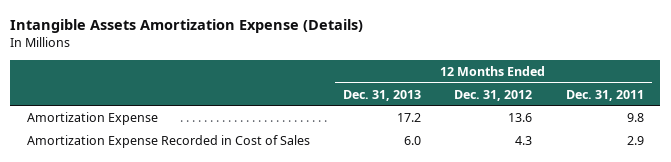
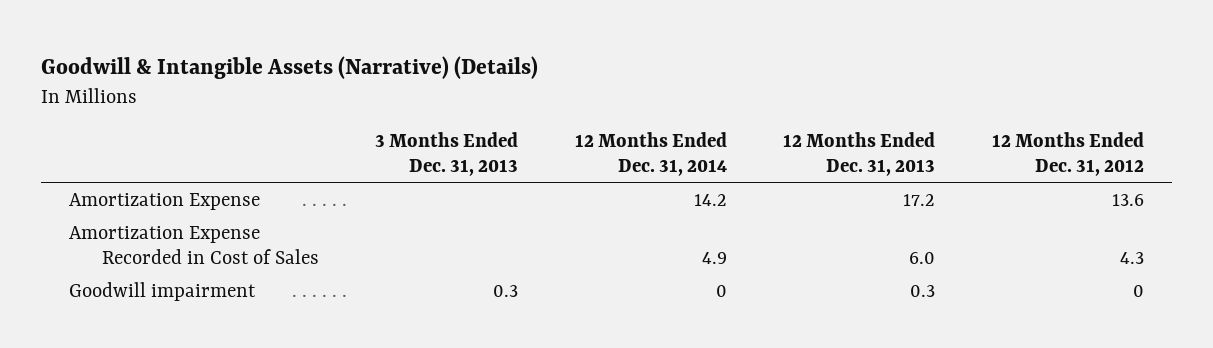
- Intangible Assets Amortization Expense (Details)
+ Goodwill & Intangible Assets (Narrative) (Details)
- | 12 Months Ended Dec. 31, 2013 | 12 Months Ended Dec. 31, 2012 | 12 Months Ended Dec. 31, 2011
+ | 3 Months Ended Dec. 31, 2013 | 12 Months Ended Dec. 31, 2014 | 12 Months Ended Dec. 31, 2013 | 12 Months Ended Dec. 31, 2012
+ Goodwill impairment | 0.3 | 0 | 0.3 | 0

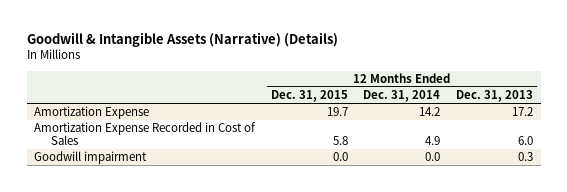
- | 3 Months Ended Dec. 31, 2013 | 12 Months Ended Dec. 31, 2014 | 12 Months Ended Dec. 31, 2013 | 12 Months Ended Dec. 31, 2012
+ | 12 Months Ended Dec. 31, 2015 | 12 Months Ended Dec. 31, 2014 | 12 Months Ended Dec. 31, 2013
- Goodwill impairment | 0.3 | 0 | 0.3 | 0
+ Goodwill impairment | 0.0 | 0.0 | 0.3

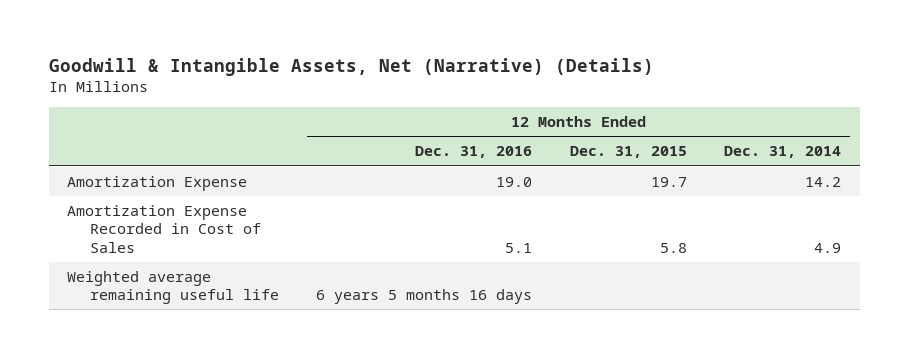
- Goodwill & Intangible Assets (Narrative) (Details)
+ Goodwill & Intangible Assets, Net (Narrative) (Details)
- | 12 Months Ended Dec. 31, 2015 | 12 Months Ended Dec. 31, 2014 | 12 Months Ended Dec. 31, 2013
+ | 12 Months Ended Dec. 31, 2016 | 12 Months Ended Dec. 31, 2015 | 12 Months Ended Dec. 31, 2014
- Goodwill impairment | 0.0 | 0.0 | 0.3
+ Weighted average remaining useful life | 6 years 5 months 16 days | |

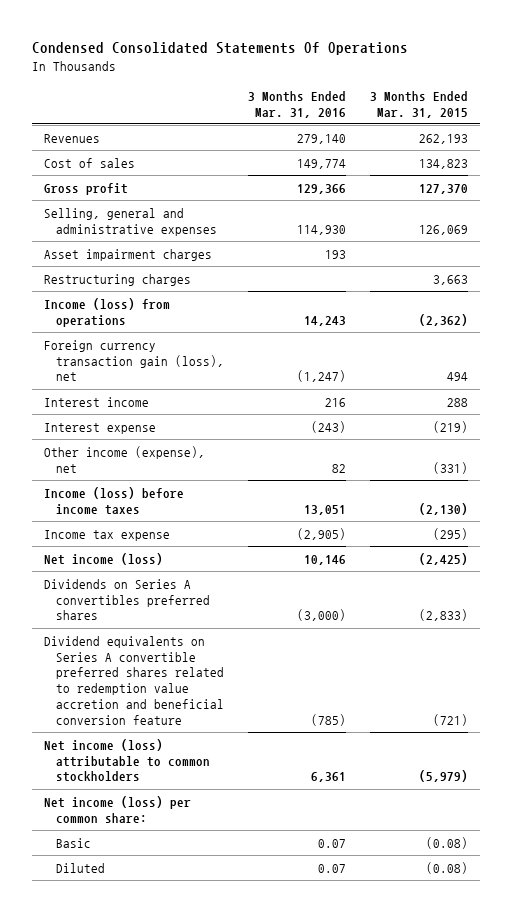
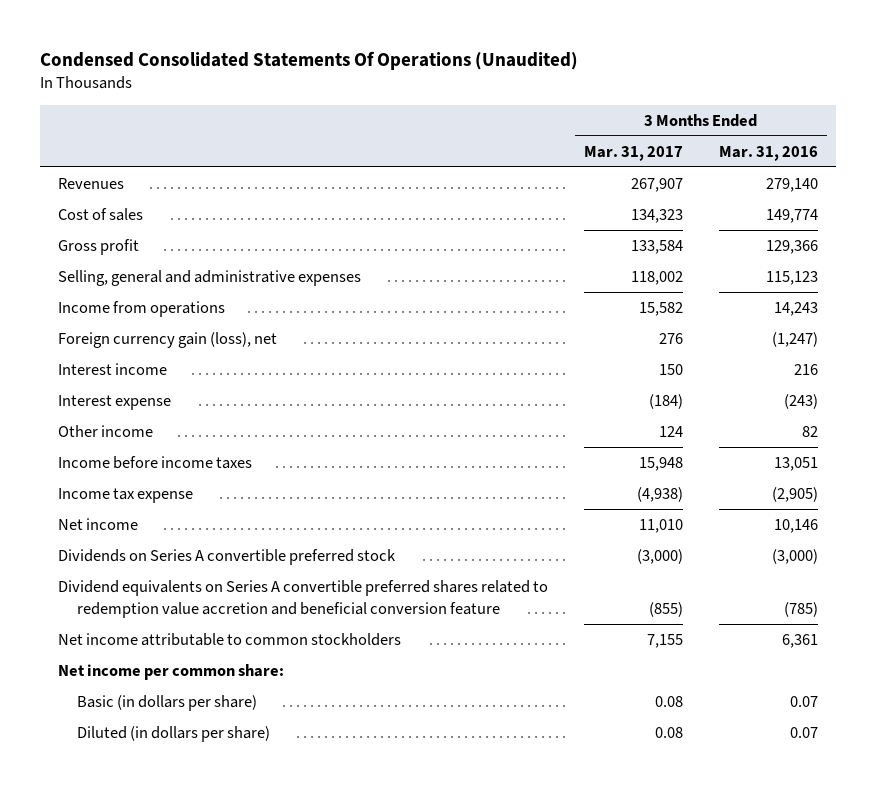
- Condensed Consolidated Statements Of Operations
+ Condensed Consolidated Statements Of Operations (Unaudited)
- | 3 Months Ended Mar. 31, 2016 | 3 Months Ended Mar. 31, 2015
+ | 3 Months Ended Mar. 31, 2017 | 3 Months Ended Mar. 31, 2016
- Selling, general and administrative expenses | 114,930 | 126,069
- Asset impairment charges | 193 |
- Restructuring charges | | 3,663
- Income (loss) from operations | 14,243 | (2,362)
- Foreign currency transaction gain (loss), net | (1,247) | 494
+ Selling, general and administrative expenses | 118,002 | 115,123
+ Income from operations | 15,582 | 14,243
+ Foreign currency gain (loss), net | 276 | (1,247)
- Other income (expense), net | 82 | (331)
- Income (loss) before income taxes | 13,051 | (2,130)
+ Other income | 124 | 82
+ Income before income taxes | 15,948 | 13,051
- Net income (loss) | 10,146 | (2,425)
- Dividends on Series A convertibles preferred shares | (3,000) | (2,833)
+ Net income | 11,010 | 10,146
+ Dividends on Series A convertible preferred stock | (3,000) | (3,000)
- Net income (loss) attributable to common stockholders | 6,361 | (5,979)
- Net income (loss) per common share:
- Basic | 0.07 | (0.08)
- Diluted | 0.07 | (0.08)
+ Net income attributable to common stockholders | 7,155 | 6,361
+ Net income per common share:
+ Basic (in dollars per share) | 0.08 | 0.07
+ Diluted (in dollars per share) | 0.08 | 0.07

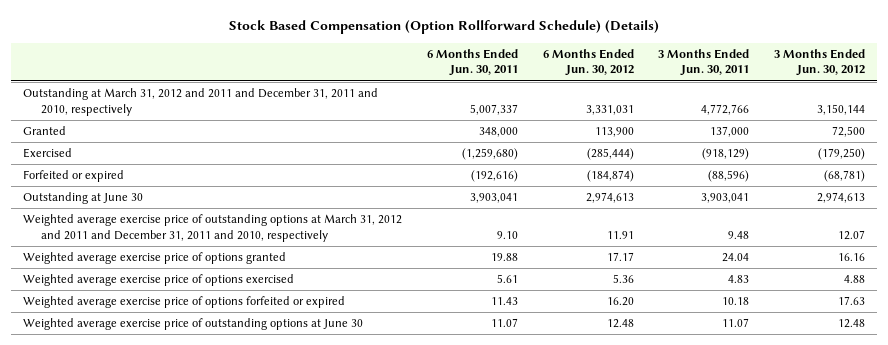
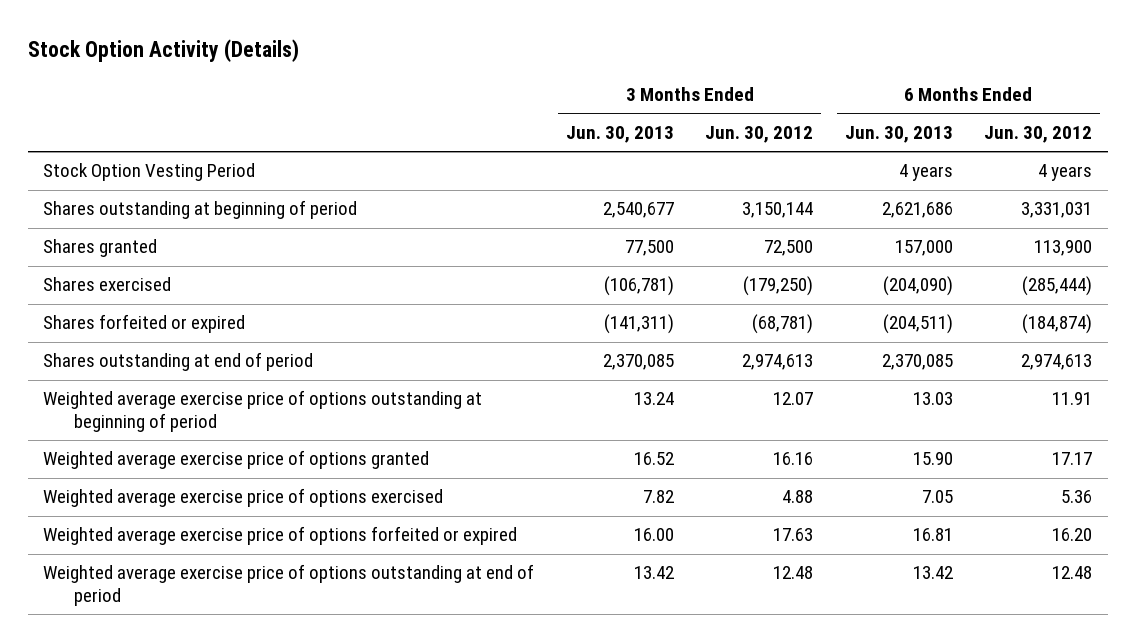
- Stock Based Compensation (Option Rollforward Schedule) (Details)
+ Stock Option Activity (Details)
- | 6 Months Ended Jun. 30, 2011 | 6 Months Ended Jun. 30, 2012 | 3 Months Ended Jun. 30, 2011 | 3 Months Ended Jun. 30, 2012
+ | 3 Months Ended Jun. 30, 2013 | 3 Months Ended Jun. 30, 2012 | 6 Months Ended Jun. 30, 2013 | 6 Months Ended Jun. 30, 2012
- Outstanding at March 31, 2012 and 2011 and December 31, 2011 and 2010, respectively | 5,007,337 | 3,331,031 | 4,772,766 | 3,150,144
- Granted | 348,000 | 113,900 | 137,000 | 72,500
- Exercised | (1,259,680) | (285,444) | (918,129) | (179,250)
- Forfeited or expired | (192,616) | (184,874) | (88,596) | (68,781)
- Outstanding at June 30 | 3,903,041 | 2,974,613 | 3,903,041 | 2,974,613
- Weighted average exercise price of outstanding options at March 31, 2012 and 2011 and December 31, 2011 and 2010, respectively | 9.10 | 11.91 | 9.48 | 12.07
+ Stock Option Vesting Period | | | 4 years | 4 years
+ Shares outstanding at beginning of period | 2,540,677 | 3,150,144 | 2,621,686 | 3,331,031
+ Shares granted | 77,500 | 72,500 | 157,000 | 113,900
+ Shares exercised | (106,781) | (179,250) | (204,090) | (285,444)
+ Shares forfeited or expired | (141,311) | (68,781) | (204,511) | (184,874)
+ Shares outstanding at end of period | 2,370,085 | 2,974,613 | 2,370,085 | 2,974,613
+ Weighted average exercise price of options outstanding at beginning of period | 13.24 | 12.07 | 13.03 | 11.91
- Weighted average exercise price of outstanding options at June 30 | 11.07 | 12.48 | 11.07 | 12.48
+ Weighted average exercise price of options outstanding at end of period | 13.42 | 12.48 | 13.42 | 12.48

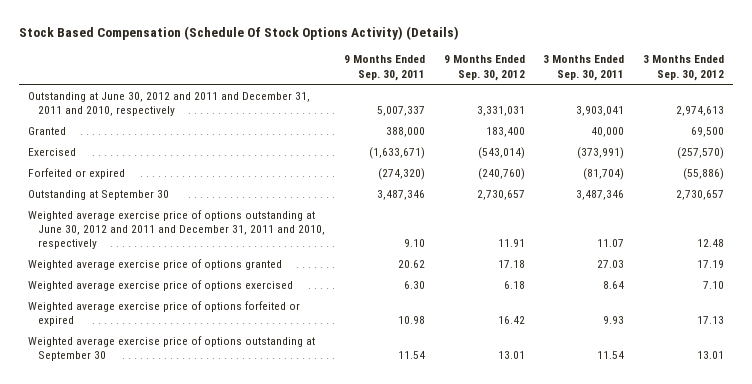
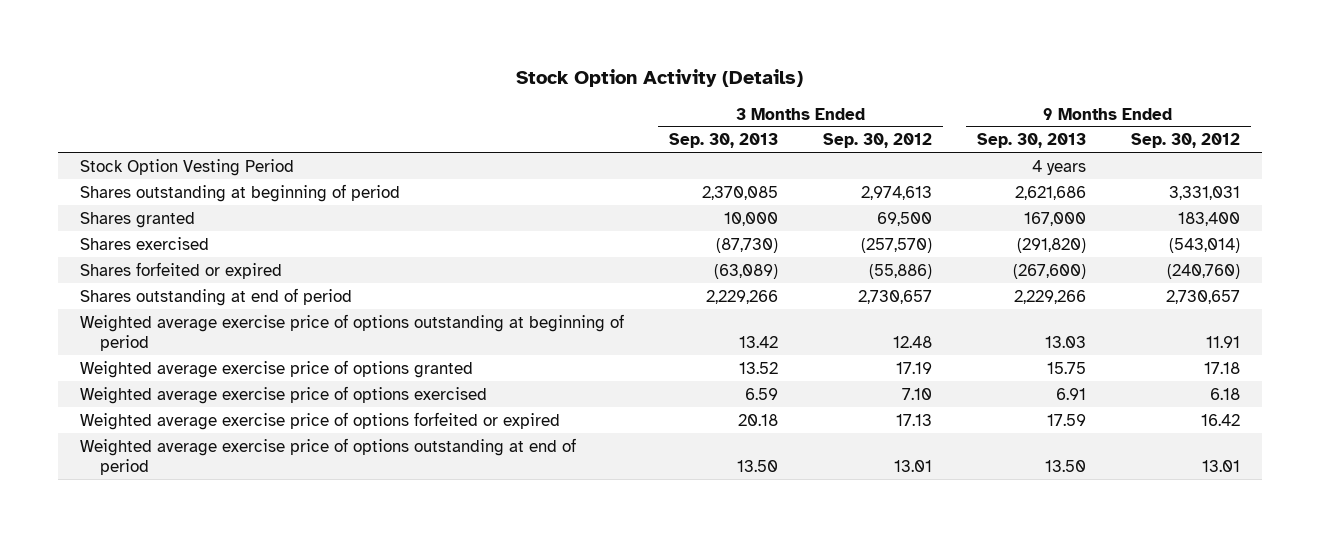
- Stock Based Compensation (Schedule Of Stock Options Activity) (Details)
+ Stock Option Activity (Details)
- | 9 Months Ended Sep. 30, 2011 | 9 Months Ended Sep. 30, 2012 | 3 Months Ended Sep. 30, 2011 | 3 Months Ended Sep. 30, 2012
+ | 3 Months Ended Sep. 30, 2013 | 3 Months Ended Sep. 30, 2012 | 9 Months Ended Sep. 30, 2013 | 9 Months Ended Sep. 30, 2012
- Outstanding at June 30, 2012 and 2011 and December 31, 2011 and 2010, respectively | 5,007,337 | 3,331,031 | 3,903,041 | 2,974,613
- Granted | 388,000 | 183,400 | 40,000 | 69,500
- Exercised | (1,633,671) | (543,014) | (373,991) | (257,570)
- Forfeited or expired | (274,320) | (240,760) | (81,704) | (55,886)
- Outstanding at September 30 | 3,487,346 | 2,730,657 | 3,487,346 | 2,730,657
- Weighted average exercise price of options outstanding at June 30, 2012 and 2011 and December 31, 2011 and 2010, respectively | 9.10 | 11.91 | 11.07 | 12.48
+ Stock Option Vesting Period | | | 4 years |
+ Shares outstanding at beginning of period | 2,370,085 | 2,974,613 | 2,621,686 | 3,331,031
+ Shares granted | 10,000 | 69,500 | 167,000 | 183,400
+ Shares exercised | (87,730) | (257,570) | (291,820) | (543,014)
+ Shares forfeited or expired | (63,089) | (55,886) | (267,600) | (240,760)
+ Shares outstanding at end of period | 2,229,266 | 2,730,657 | 2,229,266 | 2,730,657
+ Weighted average exercise price of options outstanding at beginning of period | 13.42 | 12.48 | 13.03 | 11.91
- Weighted average exercise price of options outstanding at September 30 | 11.54 | 13.01 | 11.54 | 13.01
+ Weighted average exercise price of options outstanding at end of period | 13.50 | 13.01 | 13.50 | 13.01

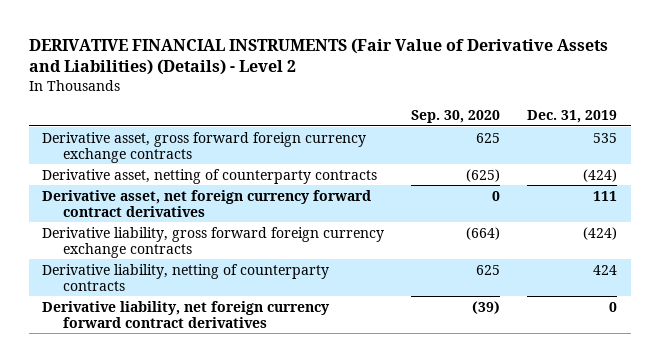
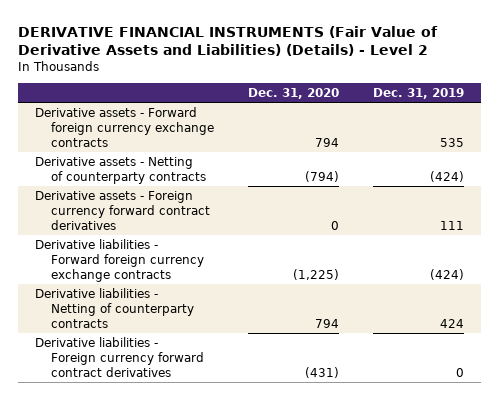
- | Sep. 30, 2020 | Dec. 31, 2019
+ | Dec. 31, 2020 | Dec. 31, 2019
- Derivative asset, gross forward foreign currency exchange contracts | 625 | 535
- Derivative asset, netting of counterparty contracts | (625) | (424)
- Derivative asset, net foreign currency forward contract derivatives | 0 | 111
- Derivative liability, gross forward foreign currency exchange contracts | (664) | (424)
- Derivative liability, netting of counterparty contracts | 625 | 424
- Derivative liability, net foreign currency forward contract derivatives | (39) | 0
+ Derivative assets - Forward foreign currency exchange contracts | 794 | 535
+ Derivative assets - Netting of counterparty contracts | (794) | (424)
+ Derivative assets - Foreign currency forward contract derivatives | 0 | 111
+ Derivative liabilities - Forward foreign currency exchange contracts | (1,225) | (424)
+ Derivative liabilities - Netting of counterparty contracts | 794 | 424
+ Derivative liabilities - Foreign currency forward contract derivatives | (431) | 0

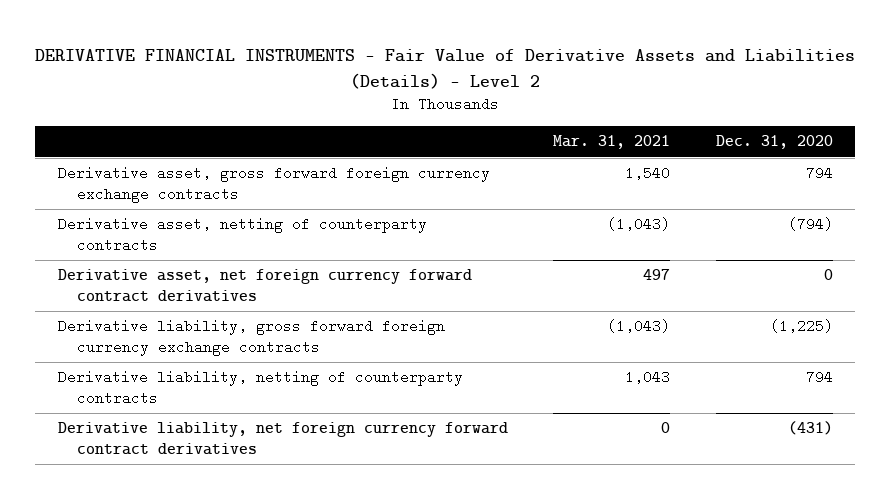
- DERIVATIVE FINANCIAL INSTRUMENTS (Fair Value of Derivative Assets and Liabilities) (Details) - Level 2
+ DERIVATIVE FINANCIAL INSTRUMENTS - Fair Value of Derivative Assets and Liabilities (Details) - Level 2
- | Dec. 31, 2020 | Dec. 31, 2019
+ | Mar. 31, 2021 | Dec. 31, 2020
- Derivative assets - Forward foreign currency exchange contracts | 794 | 535
- Derivative assets - Netting of counterparty contracts | (794) | (424)
- Derivative assets - Foreign currency forward contract derivatives | 0 | 111
- Derivative liabilities - Forward foreign currency exchange contracts | (1,225) | (424)
- Derivative liabilities - Netting of counterparty contracts | 794 | 424
- Derivative liabilities - Foreign currency forward contract derivatives | (431) | 0
+ Derivative asset, gross forward foreign currency exchange contracts | 1,540 | 794
+ Derivative asset, netting of counterparty contracts | (1,043) | (794)
+ Derivative asset, net foreign currency forward contract derivatives | 497 | 0
+ Derivative liability, gross forward foreign currency exchange contracts | (1,043) | (1,225)
+ Derivative liability, netting of counterparty contracts | 1,043 | 794
+ Derivative liability, net foreign currency forward contract derivatives | 0 | (431)

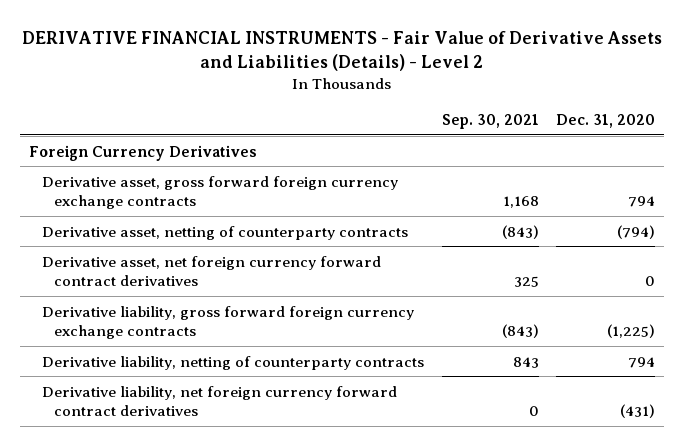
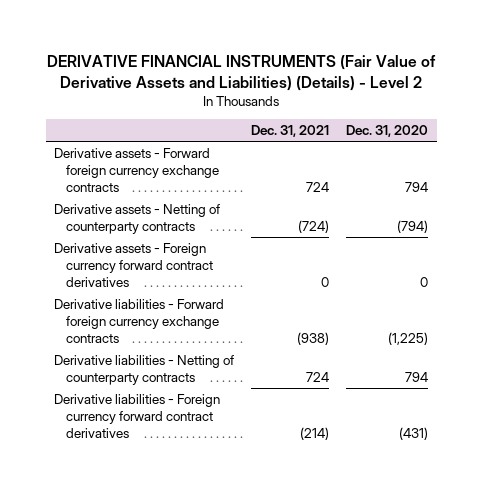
- DERIVATIVE FINANCIAL INSTRUMENTS - Fair Value of Derivative Assets and Liabilities (Details) - Level 2
+ DERIVATIVE FINANCIAL INSTRUMENTS (Fair Value of Derivative Assets and Liabilities) (Details) - Level 2
- | Sep. 30, 2021 | Dec. 31, 2020
+ | Dec. 31, 2021 | Dec. 31, 2020
- Foreign Currency Derivatives
- Derivative asset, gross forward foreign currency exchange contracts | 1,168 | 794
- Derivative asset, netting of counterparty contracts | (843) | (794)
- Derivative asset, net foreign currency forward contract derivatives | 325 | 0
- Derivative liability, gross forward foreign currency exchange contracts | (843) | (1,225)
- Derivative liability, netting of counterparty contracts | 843 | 794
- Derivative liability, net foreign currency forward contract derivatives | 0 | (431)
+ Derivative assets - Forward foreign currency exchange contracts | 724 | 794
+ Derivative assets - Netting of counterparty contracts | (724) | (794)
+ Derivative assets - Foreign currency forward contract derivatives | 0 | 0
+ Derivative liabilities - Forward foreign currency exchange contracts | (938) | (1,225)
+ Derivative liabilities - Netting of counterparty contracts | 724 | 794
+ Derivative liabilities - Foreign currency forward contract derivatives | (214) | (431)

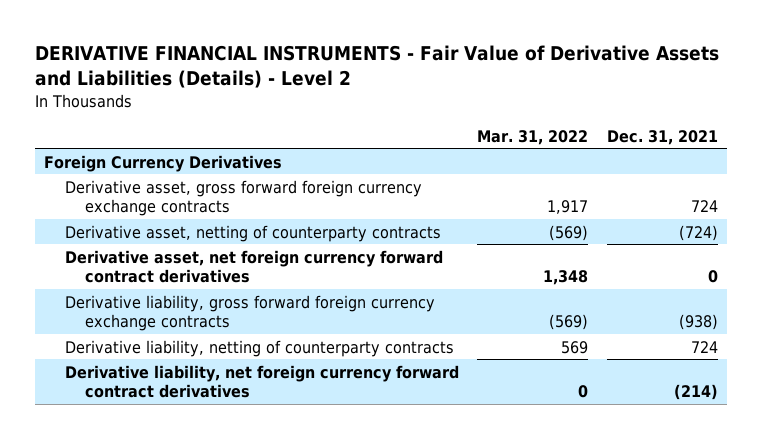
- DERIVATIVE FINANCIAL INSTRUMENTS (Fair Value of Derivative Assets and Liabilities) (Details) - Level 2
+ DERIVATIVE FINANCIAL INSTRUMENTS - Fair Value of Derivative Assets and Liabilities (Details) - Level 2
- | Dec. 31, 2021 | Dec. 31, 2020
+ | Mar. 31, 2022 | Dec. 31, 2021
- Derivative assets - Forward foreign currency exchange contracts | 724 | 794
- Derivative assets - Netting of counterparty contracts | (724) | (794)
- Derivative assets - Foreign currency forward contract derivatives | 0 | 0
- Derivative liabilities - Forward foreign currency exchange contracts | (938) | (1,225)
- Derivative liabilities - Netting of counterparty contracts | 724 | 794
- Derivative liabilities - Foreign currency forward contract derivatives | (214) | (431)
+ Foreign Currency Derivatives
+ Derivative asset, gross forward foreign currency exchange contracts | 1,917 | 724
+ Derivative asset, netting of counterparty contracts | (569) | (724)
+ Derivative asset, net foreign currency forward contract derivatives | 1,348 | 0
+ Derivative liability, gross forward foreign currency exchange contracts | (569) | (938)
+ Derivative liability, netting of counterparty contracts | 569 | 724
+ Derivative liability, net foreign currency forward contract derivatives | 0 | (214)

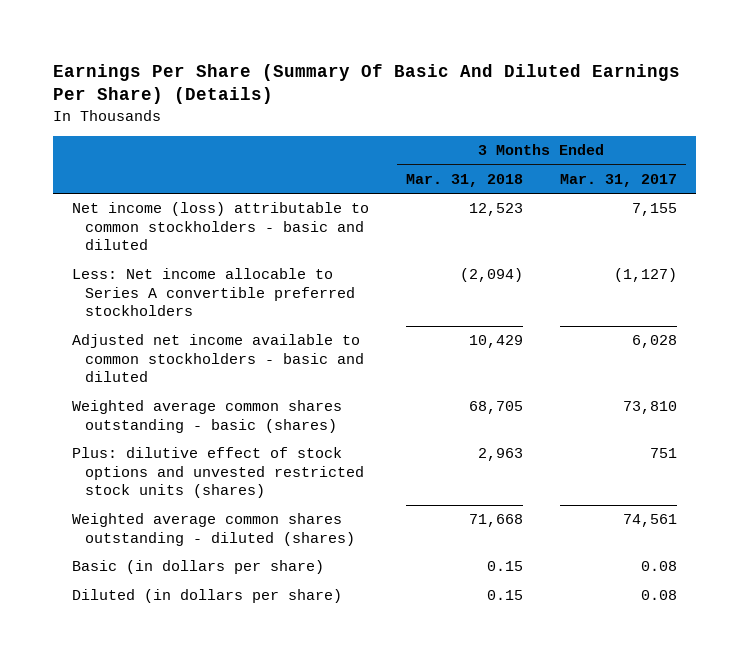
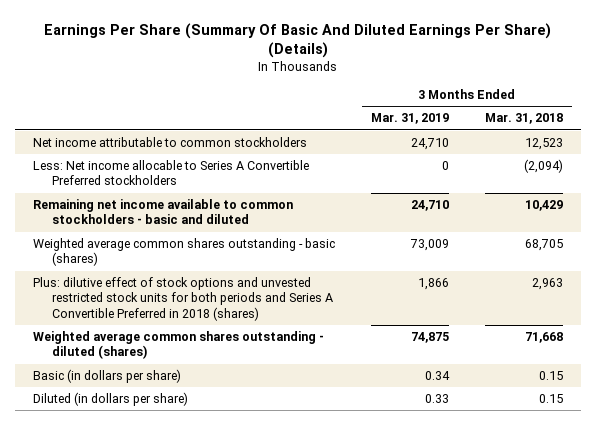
- | 3 Months Ended Mar. 31, 2018 | 3 Months Ended Mar. 31, 2017
+ | 3 Months Ended Mar. 31, 2019 | 3 Months Ended Mar. 31, 2018
- Net income (loss) attributable to common stockholders - basic and diluted | 12,523 | 7,155
- Less: Net income allocable to Series A convertible preferred stockholders | (2,094) | (1,127)
- Adjusted net income available to common stockholders - basic and diluted | 10,429 | 6,028
+ Net income attributable to common stockholders | 24,710 | 12,523
+ Less: Net income allocable to Series A Convertible Preferred stockholders | 0 | (2,094)
+ Remaining net income available to common stockholders - basic and diluted | 24,710 | 10,429
- Plus: dilutive effect of stock options and unvested restricted stock units (shares) | 2,963 | 751
+ Plus: dilutive effect of stock options and unvested restricted stock units for both periods and Series A Convertible Preferred in 2018 (shares) | 1,866 | 2,963

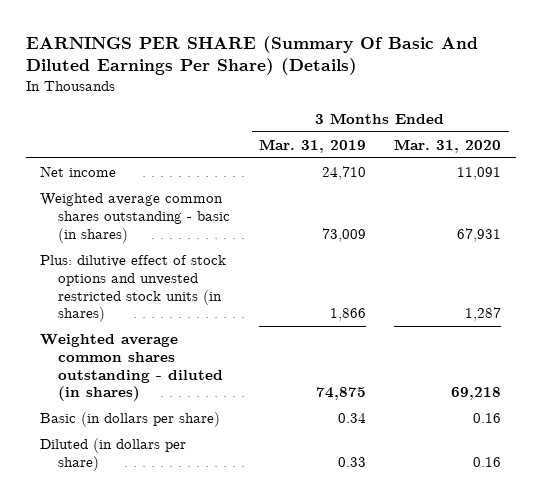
- Earnings Per Share (Summary Of Basic And Diluted Earnings Per Share) (Details)
+ EARNINGS PER SHARE (Summary Of Basic And Diluted Earnings Per Share) (Details)
- | 3 Months Ended Mar. 31, 2019 | 3 Months Ended Mar. 31, 2018
+ | 3 Months Ended Mar. 31, 2019 | 3 Months Ended Mar. 31, 2020
- Net income attributable to common stockholders | 24,710 | 12,523
- Less: Net income allocable to Series A Convertible Preferred stockholders | 0 | (2,094)
- Remaining net income available to common stockholders - basic and diluted | 24,710 | 10,429
- Weighted average common shares outstanding - basic (shares) | 73,009 | 68,705
- Plus: dilutive effect of stock options and unvested restricted stock units for both periods and Series A Convertible Preferred in 2018 (shares) | 1,866 | 2,963
- Weighted average common shares outstanding - diluted (shares) | 74,875 | 71,668
+ Net income | 24,710 | 11,091
+ Weighted average common shares outstanding - basic (in shares) | 73,009 | 67,931
+ Plus: dilutive effect of stock options and unvested restricted stock units (in shares) | 1,866 | 1,287
+ Weighted average common shares outstanding - diluted (in shares) | 74,875 | 69,218

